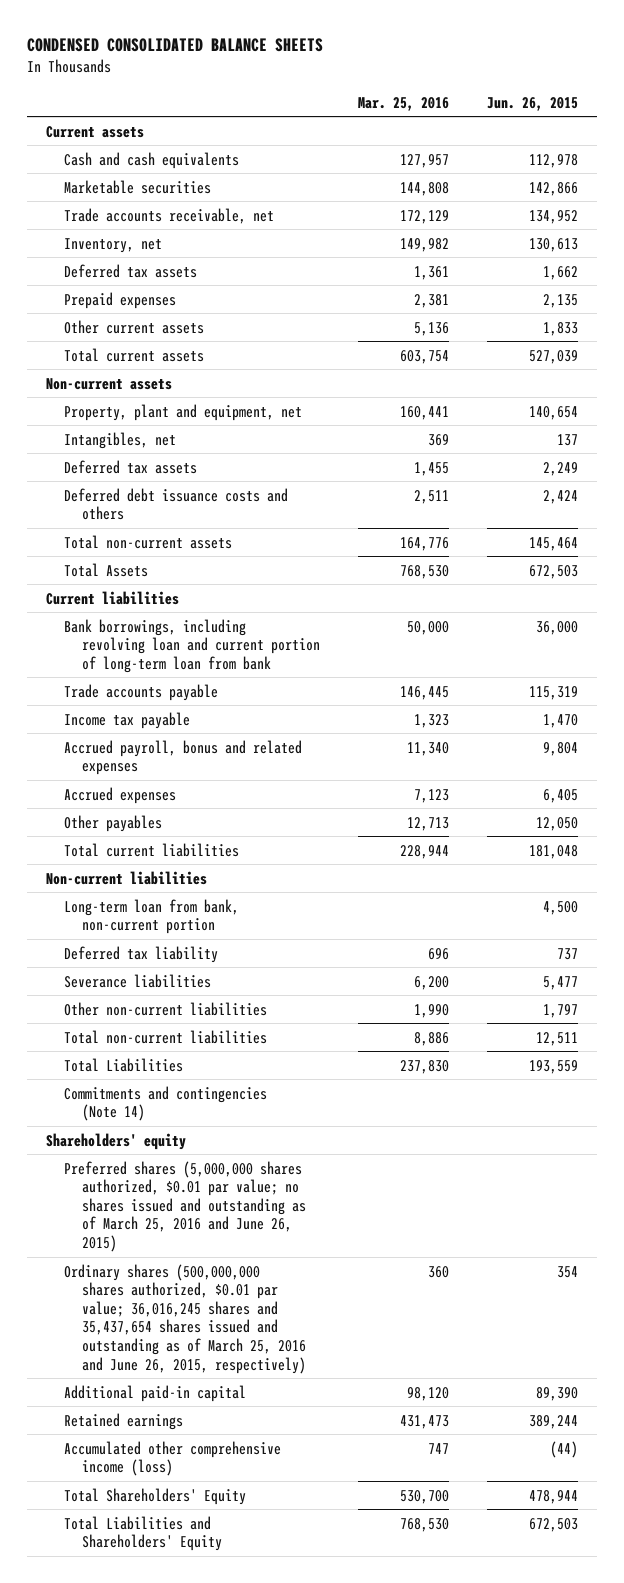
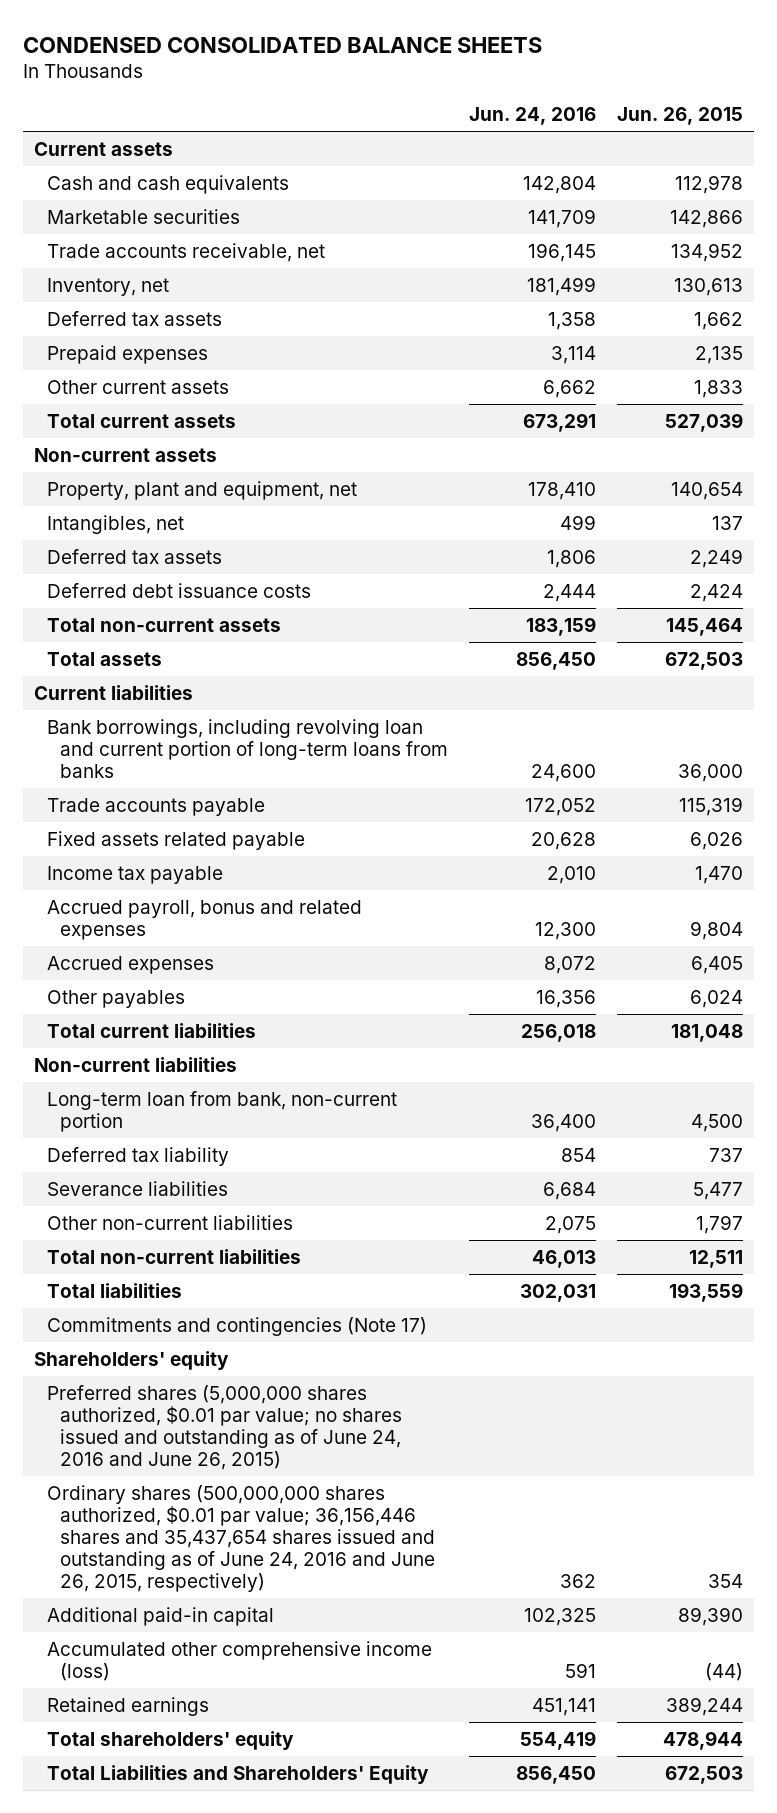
- | Mar. 25, 2016 | Jun. 26, 2015
+ | Jun. 24, 2016 | Jun. 26, 2015
- Deferred debt issuance costs and others | 2,511 | 2,424
+ Deferred debt issuance costs | 2,444 | 2,424
- Total Assets | 768,530 | 672,503
+ Total assets | 856,450 | 672,503
- Bank borrowings, including revolving loan and current portion of long-term loan from bank | 50,000 | 36,000
+ Bank borrowings, including revolving loan and current portion of long-term loans from banks | 24,600 | 36,000
+ Fixed assets related payable | 20,628 | 6,026
- Other payables | 12,713 | 12,050
+ Other payables | 16,356 | 6,024
- Total Liabilities | 237,830 | 193,559
- Commitments and contingencies (Note 14)
+ Total liabilities | 302,031 | 193,559
+ Commitments and contingencies (Note 17)
- Preferred shares (5,000,000 shares authorized, $0.01 par value; no shares issued and outstanding as of March 25, 2016 and June 26, 2015)
- Ordinary shares (500,000,000 shares authorized, $0.01 par value; 36,016,245 shares and 35,437,654 shares issued and outstanding as of March 25, 2016 and June 26, 2015, respectively) | 360 | 354
+ Preferred shares (5,000,000 shares authorized, $0.01 par value; no shares issued and outstanding as of June 24, 2016 and June 26, 2015)
+ Ordinary shares (500,000,000 shares authorized, $0.01 par value; 36,156,446 shares and 35,437,654 shares issued and outstanding as of June 24, 2016 and June 26, 2015, respectively) | 362 | 354
- Total Shareholders' Equity | 530,700 | 478,944
moved down: Retained earnings | 451,141 | 389,244
+ Total shareholders' equity | 554,419 | 478,944

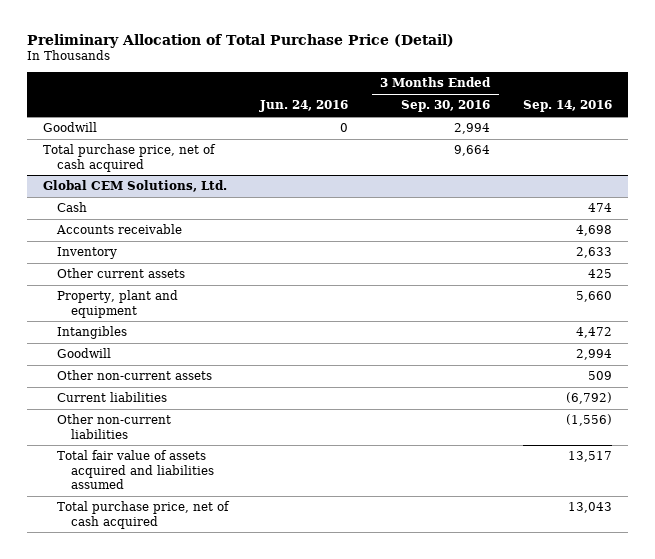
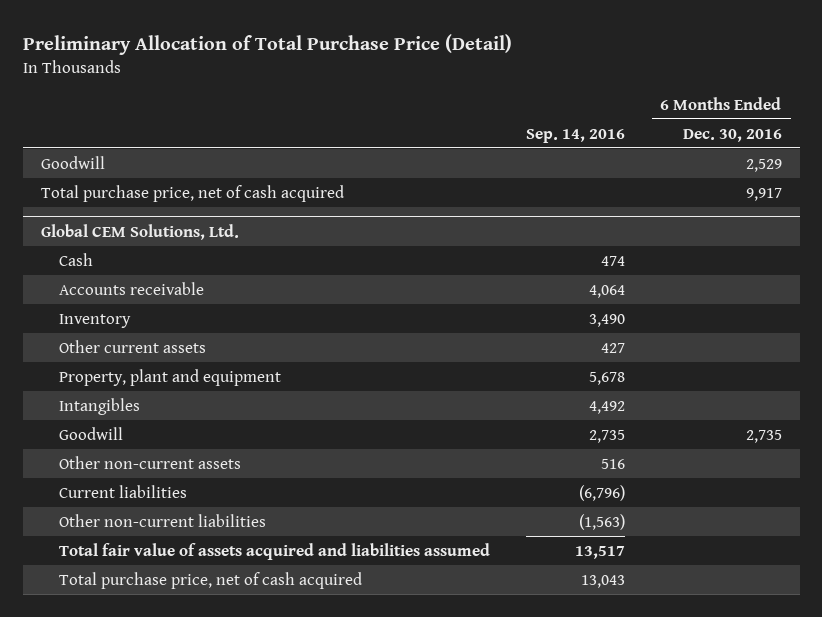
- | Jun. 24, 2016 | 3 Months Ended Sep. 30, 2016 | Sep. 14, 2016
+ | Sep. 14, 2016 | 6 Months Ended Dec. 30, 2016
@ Global CEM Solutions, Ltd.
- Accounts receivable | | | 4,698
- Inventory | | | 2,633
- Other current assets | | | 425
- Property, plant and equipment | | | 5,660
- Intangibles | | | 4,472
- Goodwill | | | 2,994
- Other non-current assets | | | 509
- Current liabilities | | | (6,792)
- Other non-current liabilities | | | (1,556)
+ Accounts receivable | 4,064 |
+ Inventory | 3,490 |
+ Other current assets | 427 |
+ Property, plant and equipment | 5,678 |
+ Intangibles | 4,492 |
+ Goodwill | 2,735 | 2,735
+ Other non-current assets | 516 |
+ Current liabilities | (6,796) |
+ Other non-current liabilities | (1,563) |

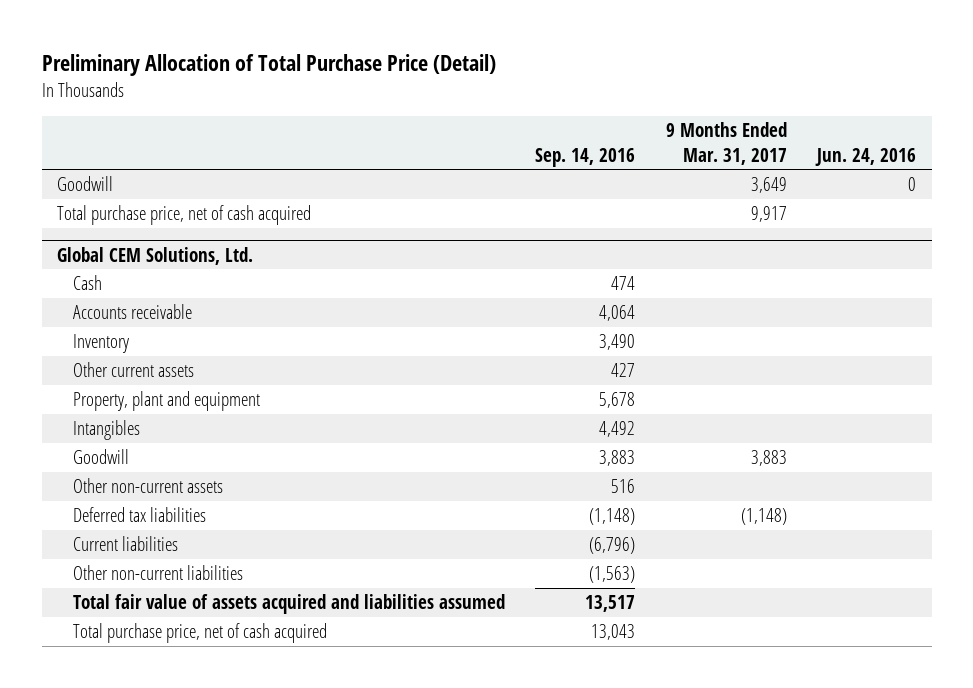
- | Sep. 14, 2016 | 6 Months Ended Dec. 30, 2016
+ | Sep. 14, 2016 | 9 Months Ended Mar. 31, 2017 | Jun. 24, 2016
@ Global CEM Solutions, Ltd.
- Goodwill | 2,735 | 2,735
+ Goodwill | 3,883 | 3,883 |
+ Deferred tax liabilities | (1,148) | (1,148) |

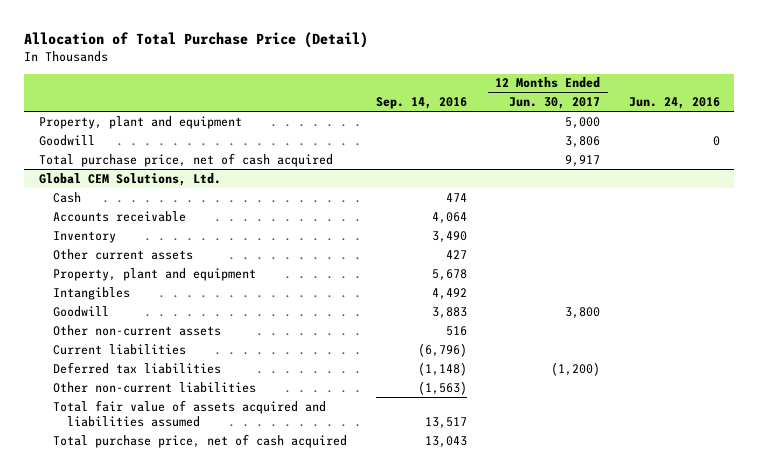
- Preliminary Allocation of Total Purchase Price (Detail)
+ Allocation of Total Purchase Price (Detail)
- | Sep. 14, 2016 | 9 Months Ended Mar. 31, 2017 | Jun. 24, 2016
+ | Sep. 14, 2016 | 12 Months Ended Jun. 30, 2017 | Jun. 24, 2016
+ Property, plant and equipment | | 5,000 |
@ Global CEM Solutions, Ltd.
moved down: Deferred tax liabilities | (1,148) | (1,200) |

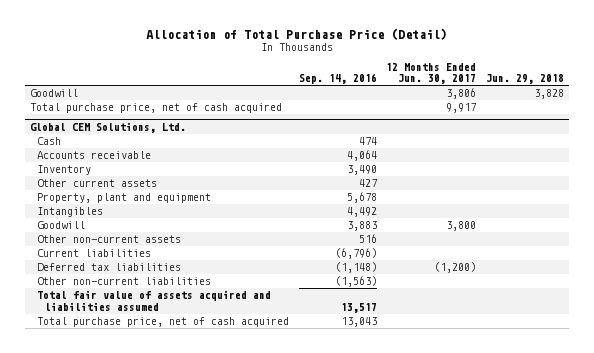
- | Sep. 14, 2016 | 12 Months Ended Jun. 30, 2017 | Jun. 24, 2016
+ | Sep. 14, 2016 | 12 Months Ended Jun. 30, 2017 | Jun. 29, 2018
- Property, plant and equipment | | 5,000 |

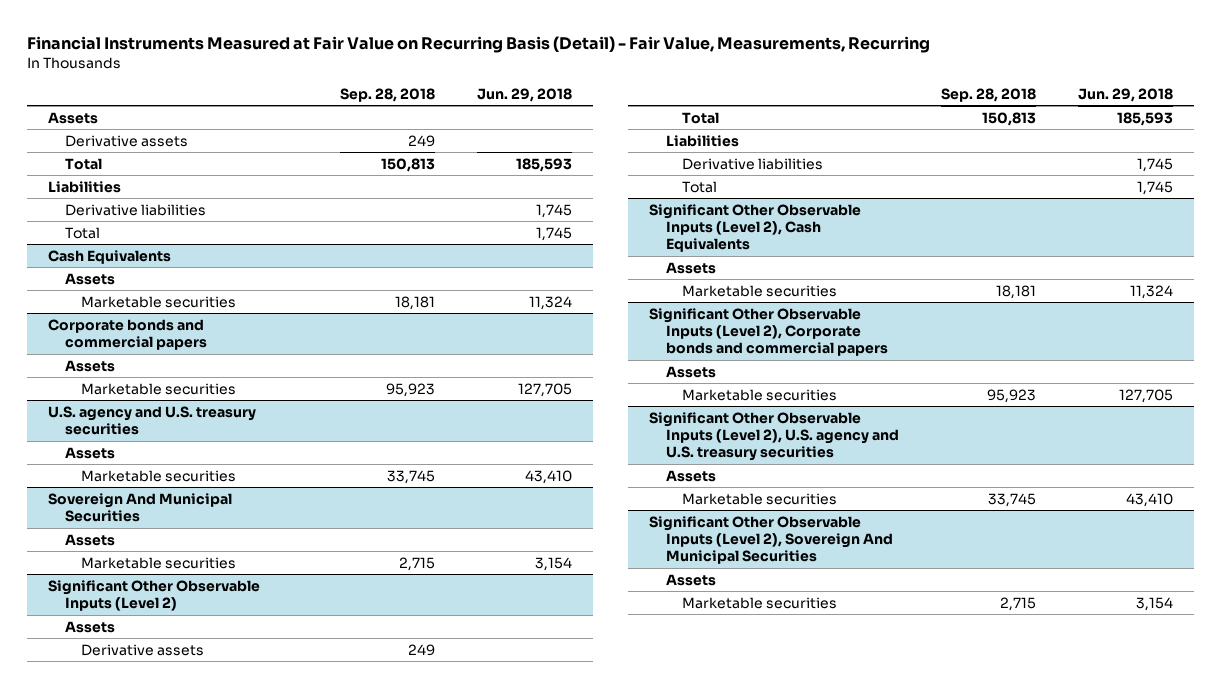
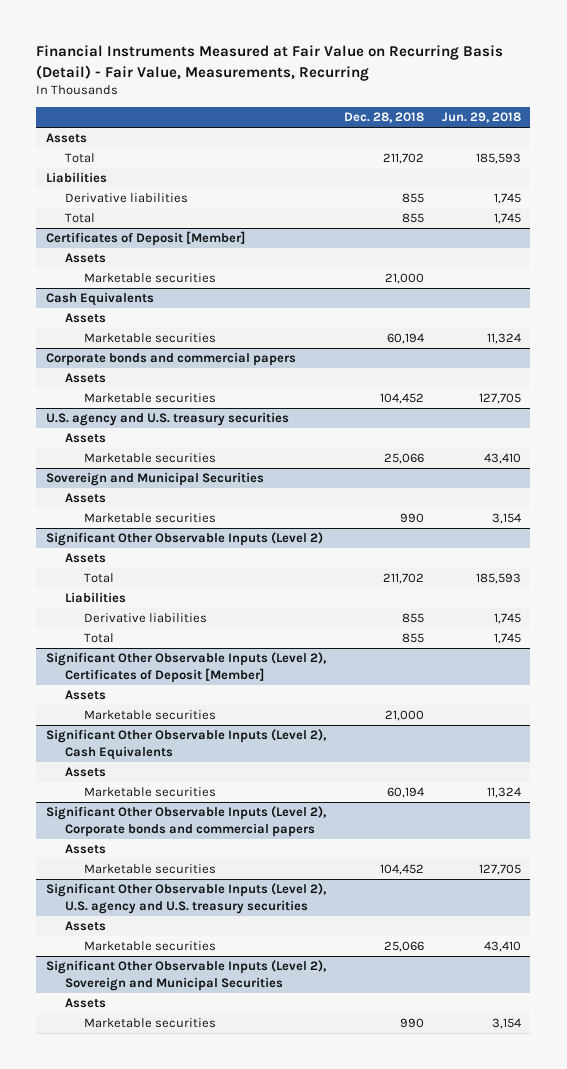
- | Sep. 28, 2018 | Jun. 29, 2018
+ | Dec. 28, 2018 | Jun. 29, 2018
- Derivative assets | 249 |
+ Certificates of Deposit [Member]
+ Assets
+ Marketable securities | 21,000 |
- Sovereign And Municipal Securities
+ Sovereign and Municipal Securities
@ Significant Other Observable Inputs (Level 2)
- Derivative assets | 249 |
+ Significant Other Observable Inputs (Level 2), Certificates of Deposit [Member]
+ Assets
+ Marketable securities | 21,000 |
- Significant Other Observable Inputs (Level 2), Sovereign And Municipal Securities
+ Significant Other Observable Inputs (Level 2), Sovereign and Municipal Securities

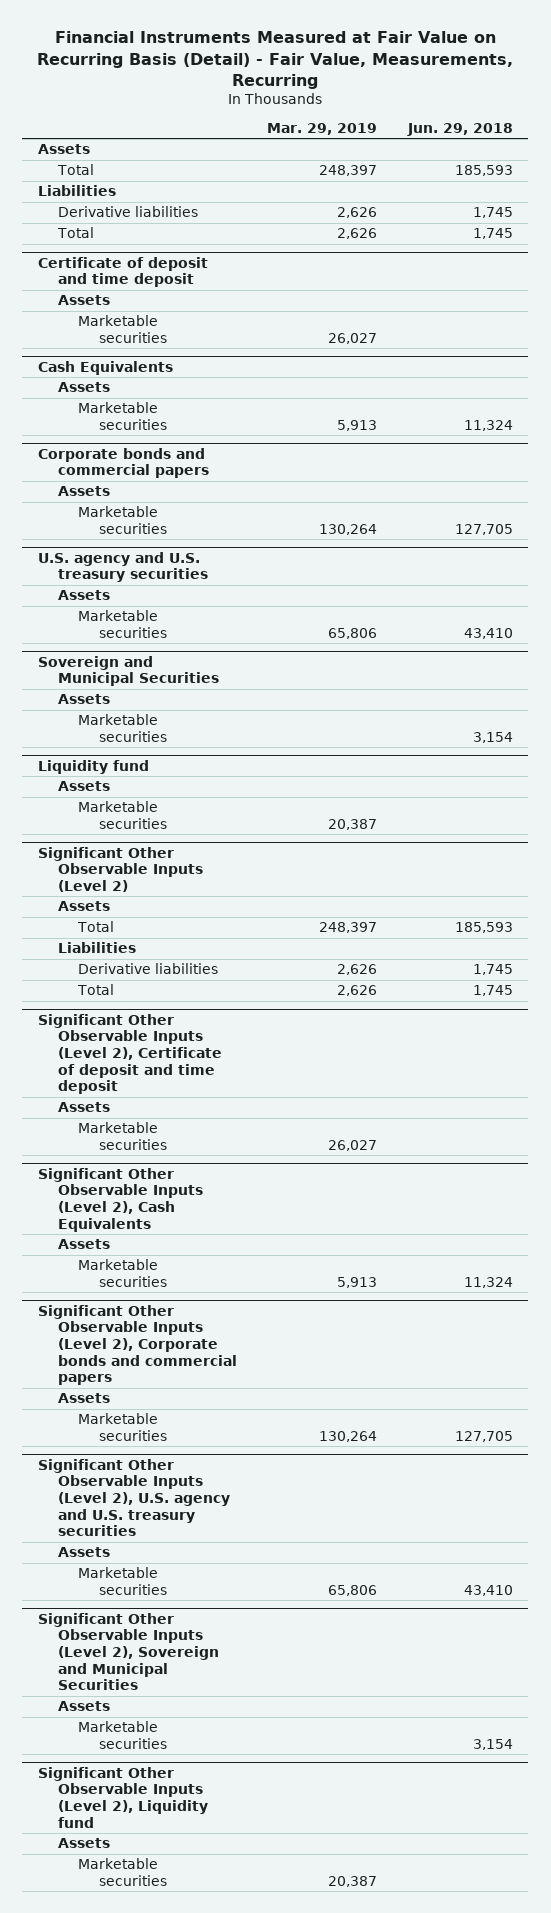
- | Dec. 28, 2018 | Jun. 29, 2018
+ | Mar. 29, 2019 | Jun. 29, 2018
- Certificates of Deposit [Member]
+ Certificate of deposit and time deposit
+ Liquidity fund
+ Assets
+ Marketable securities | 20,387 |
- Significant Other Observable Inputs (Level 2), Certificates of Deposit [Member]
+ Significant Other Observable Inputs (Level 2), Certificate of deposit and time deposit
+ Significant Other Observable Inputs (Level 2), Liquidity fund
+ Assets
+ Marketable securities | 20,387 |

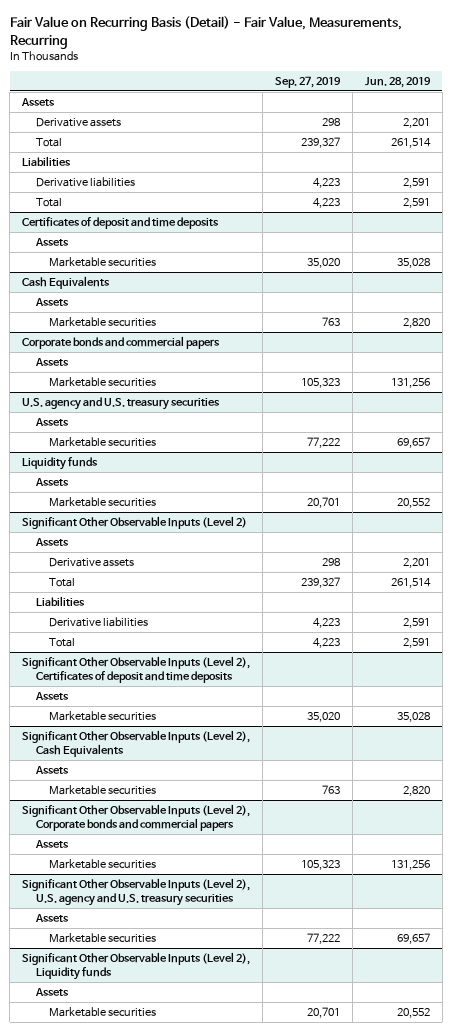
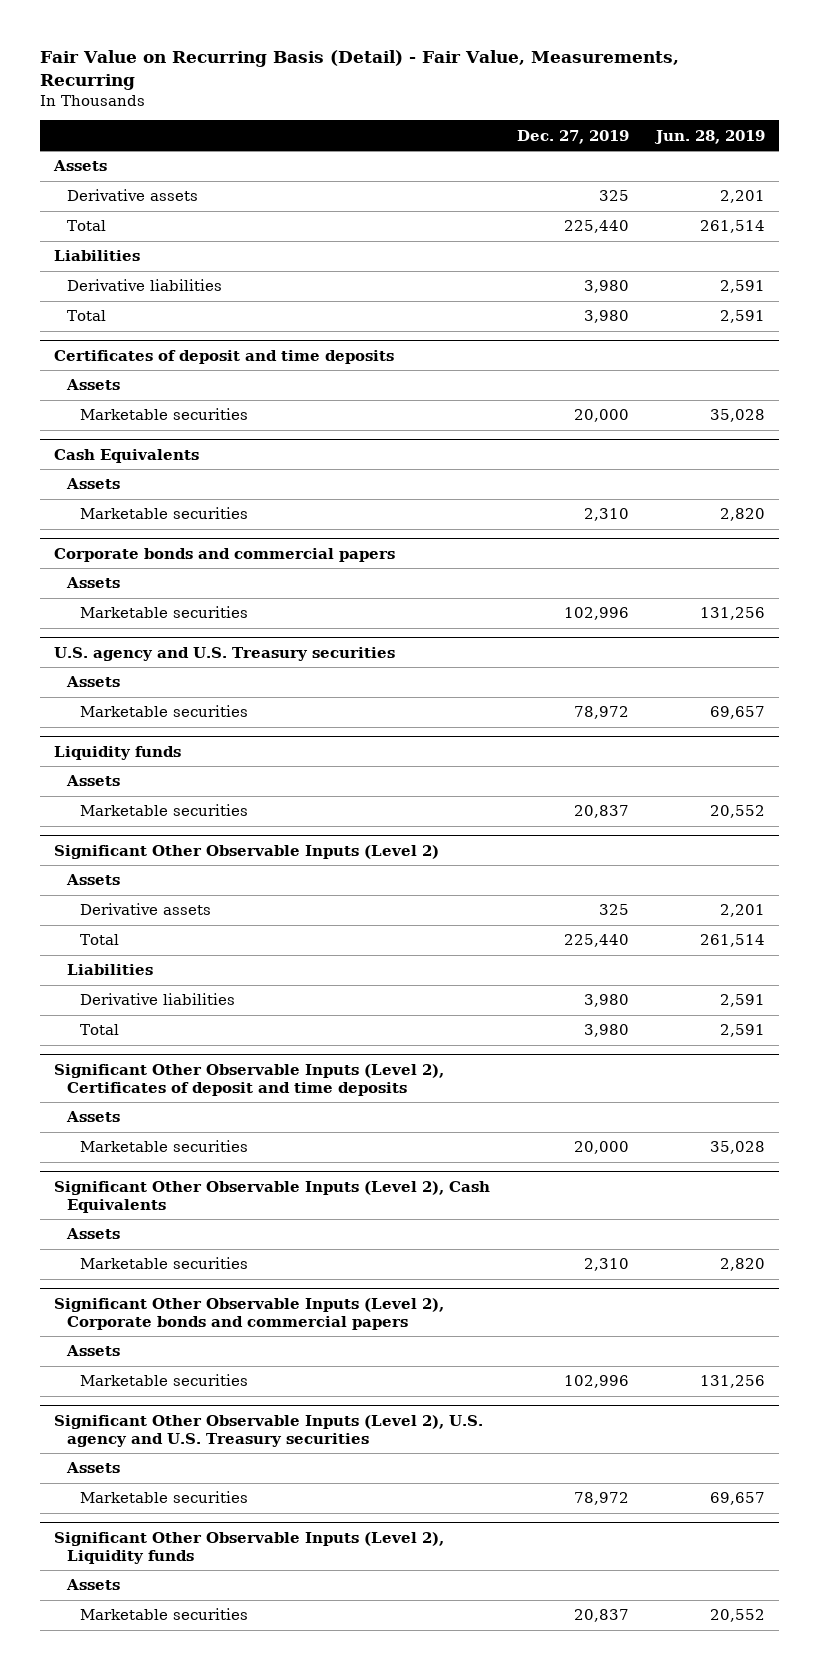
- | Sep. 27, 2019 | Jun. 28, 2019
+ | Dec. 27, 2019 | Jun. 28, 2019
- U.S. agency and U.S. treasury securities
+ U.S. agency and U.S. Treasury securities
- Significant Other Observable Inputs (Level 2), U.S. agency and U.S. treasury securities
+ Significant Other Observable Inputs (Level 2), U.S. agency and U.S. Treasury securities

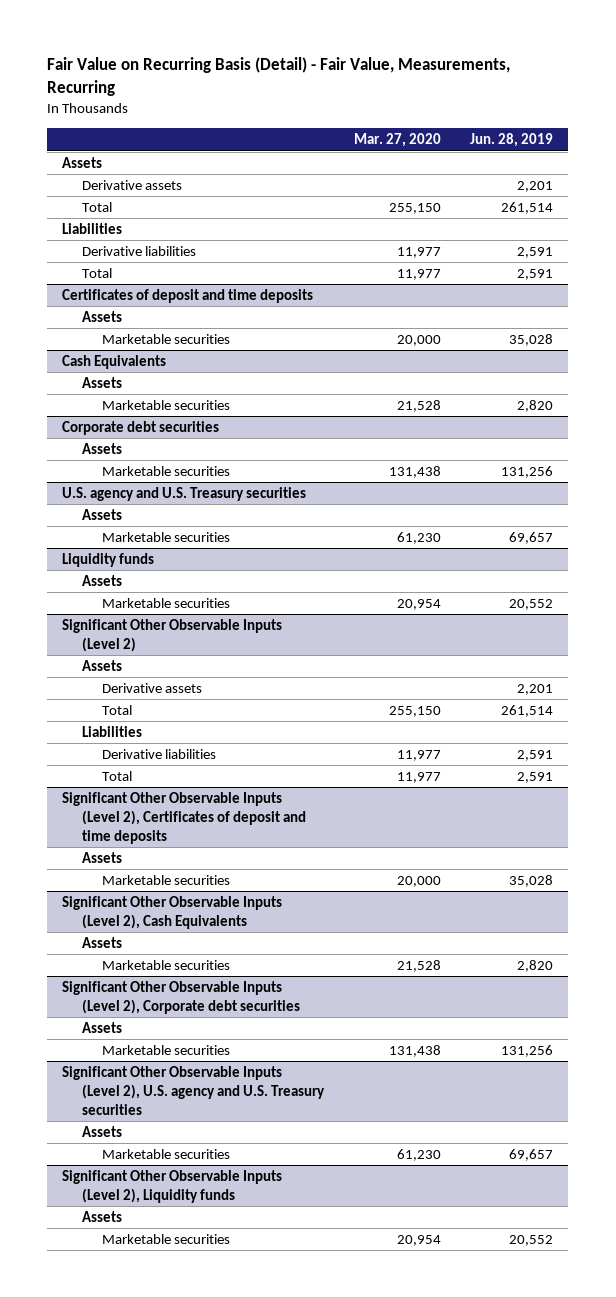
- | Dec. 27, 2019 | Jun. 28, 2019
+ | Mar. 27, 2020 | Jun. 28, 2019
- Corporate bonds and commercial papers
+ Corporate debt securities
- Significant Other Observable Inputs (Level 2), Corporate bonds and commercial papers
+ Significant Other Observable Inputs (Level 2), Corporate debt securities

